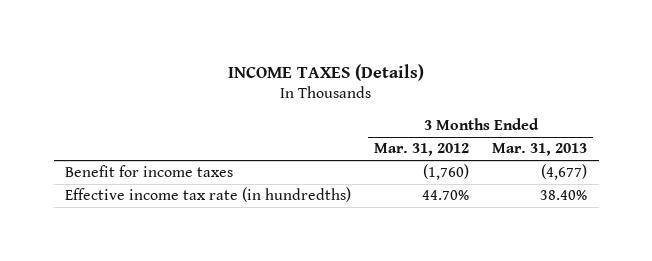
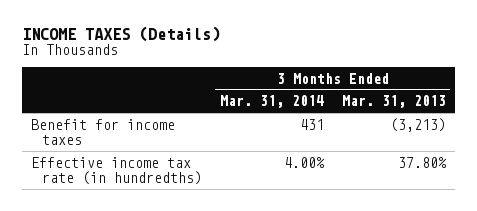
- | 3 Months Ended Mar. 31, 2012 | 3 Months Ended Mar. 31, 2013
+ | 3 Months Ended Mar. 31, 2014 | 3 Months Ended Mar. 31, 2013
- Benefit for income taxes | (1,760) | (4,677)
- Effective income tax rate (in hundredths) | 44.70% | 38.40%
+ Benefit for income taxes | 431 | (3,213)
+ Effective income tax rate (in hundredths) | 4.00% | 37.80%

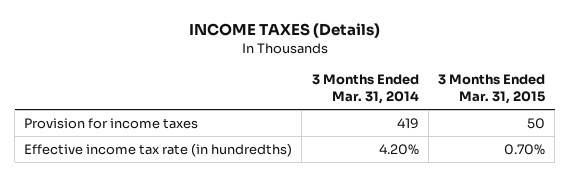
- | 3 Months Ended Mar. 31, 2014 | 3 Months Ended Mar. 31, 2013
+ | 3 Months Ended Mar. 31, 2014 | 3 Months Ended Mar. 31, 2015
- Benefit for income taxes | 431 | (3,213)
- Effective income tax rate (in hundredths) | 4.00% | 37.80%
+ Provision for income taxes | 419 | 50
+ Effective income tax rate (in hundredths) | 4.20% | 0.70%

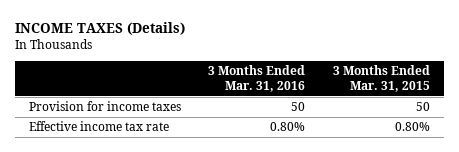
- | 3 Months Ended Mar. 31, 2014 | 3 Months Ended Mar. 31, 2015
+ | 3 Months Ended Mar. 31, 2016 | 3 Months Ended Mar. 31, 2015
- Effective income tax rate (in hundredths) | 4.20% | 0.70%
+ Effective income tax rate | 0.80% | 0.80%

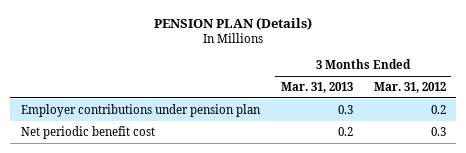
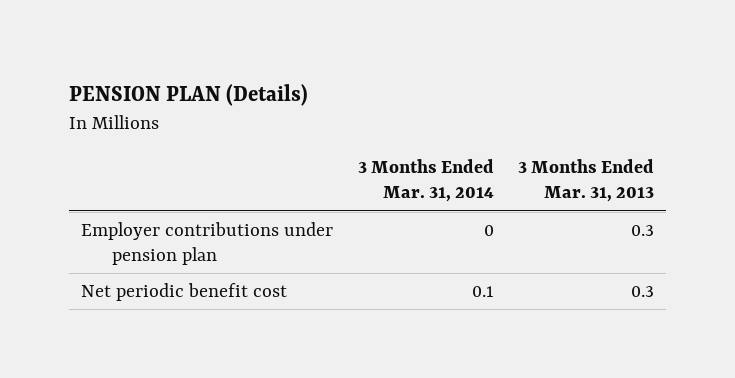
- | 3 Months Ended Mar. 31, 2013 | 3 Months Ended Mar. 31, 2012
+ | 3 Months Ended Mar. 31, 2014 | 3 Months Ended Mar. 31, 2013
- Net periodic benefit cost | 0.2 | 0.3
+ Net periodic benefit cost | 0.1 | 0.3

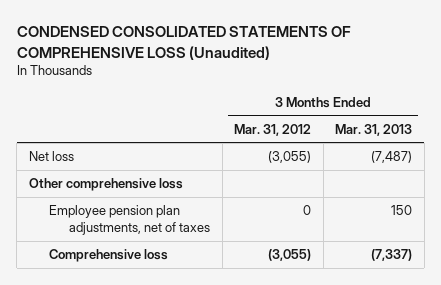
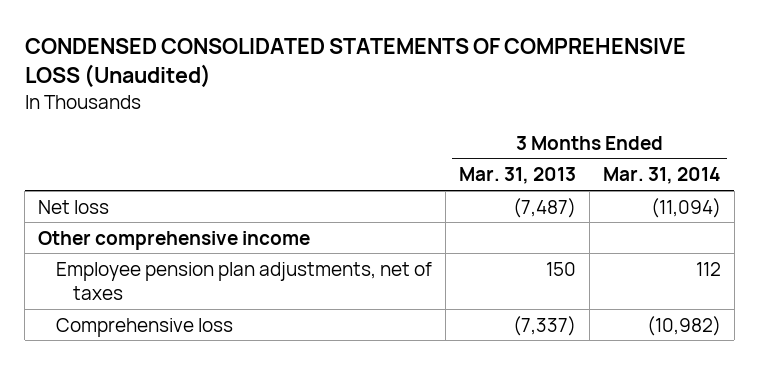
- | 3 Months Ended Mar. 31, 2012 | 3 Months Ended Mar. 31, 2013
+ | 3 Months Ended Mar. 31, 2013 | 3 Months Ended Mar. 31, 2014
- Other comprehensive loss
+ Other comprehensive income

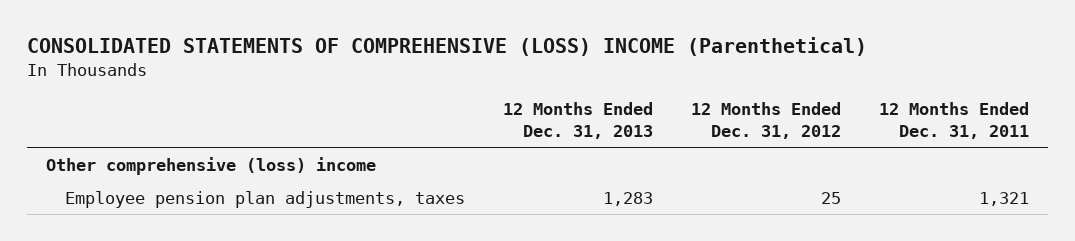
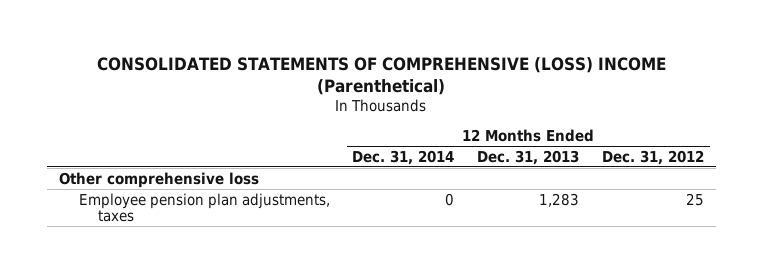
- | 12 Months Ended Dec. 31, 2013 | 12 Months Ended Dec. 31, 2012 | 12 Months Ended Dec. 31, 2011
+ | 12 Months Ended Dec. 31, 2014 | 12 Months Ended Dec. 31, 2013 | 12 Months Ended Dec. 31, 2012
- Other comprehensive (loss) income
+ Other comprehensive loss

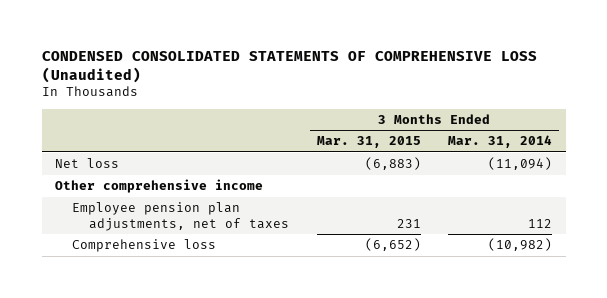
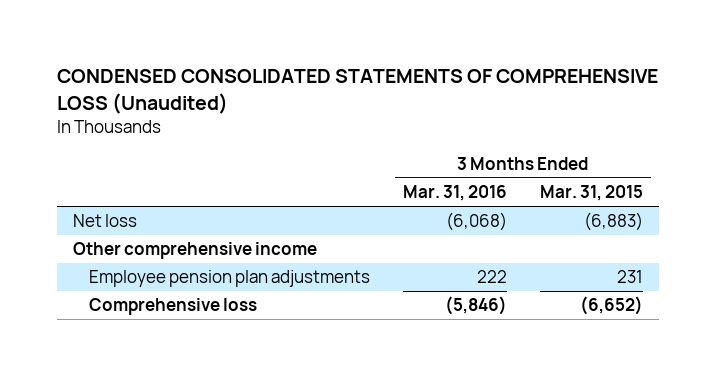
- | 3 Months Ended Mar. 31, 2015 | 3 Months Ended Mar. 31, 2014
+ | 3 Months Ended Mar. 31, 2016 | 3 Months Ended Mar. 31, 2015
- Employee pension plan adjustments, net of taxes | 231 | 112
+ Employee pension plan adjustments | 222 | 231

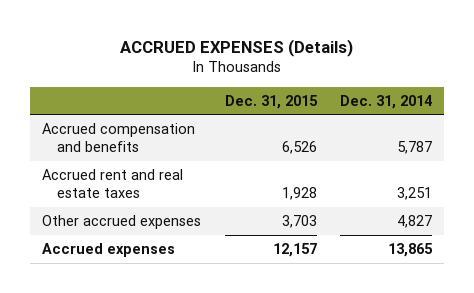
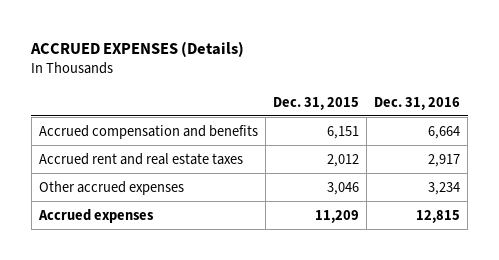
- | Dec. 31, 2015 | Dec. 31, 2014
+ | Dec. 31, 2015 | Dec. 31, 2016
- Accrued compensation and benefits | 6,526 | 5,787
- Accrued rent and real estate taxes | 1,928 | 3,251
- Other accrued expenses | 3,703 | 4,827
- Accrued expenses | 12,157 | 13,865
+ Accrued compensation and benefits | 6,151 | 6,664
+ Accrued rent and real estate taxes | 2,012 | 2,917
+ Other accrued expenses | 3,046 | 3,234
+ Accrued expenses | 11,209 | 12,815

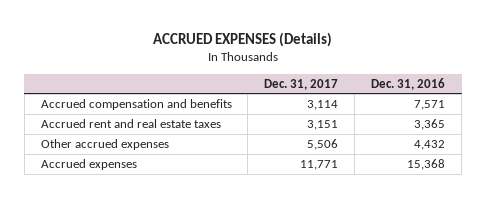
- | Dec. 31, 2015 | Dec. 31, 2016
+ | Dec. 31, 2017 | Dec. 31, 2016
- Accrued compensation and benefits | 6,151 | 6,664
- Accrued rent and real estate taxes | 2,012 | 2,917
- Other accrued expenses | 3,046 | 3,234
- Accrued expenses | 11,209 | 12,815
+ Accrued compensation and benefits | 3,114 | 7,571
+ Accrued rent and real estate taxes | 3,151 | 3,365
+ Other accrued expenses | 5,506 | 4,432
+ Accrued expenses | 11,771 | 15,368

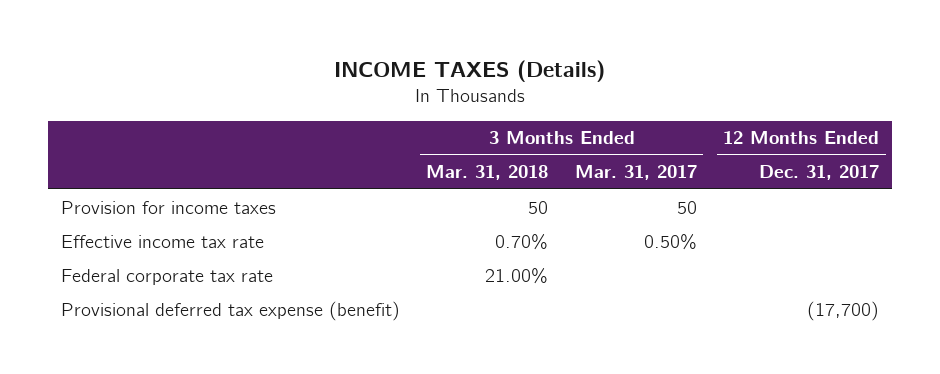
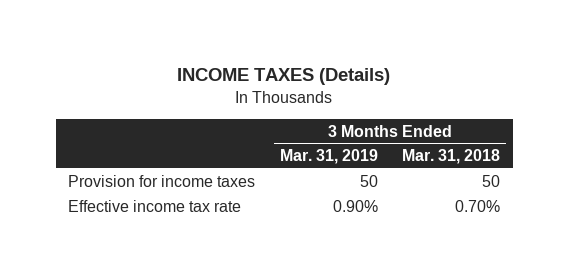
- | 3 Months Ended Mar. 31, 2018 | 3 Months Ended Mar. 31, 2017 | 12 Months Ended Dec. 31, 2017
+ | 3 Months Ended Mar. 31, 2019 | 3 Months Ended Mar. 31, 2018
- Federal corporate tax rate | 21.00% | |
- Provisional deferred tax expense (benefit) | | | (17,700)

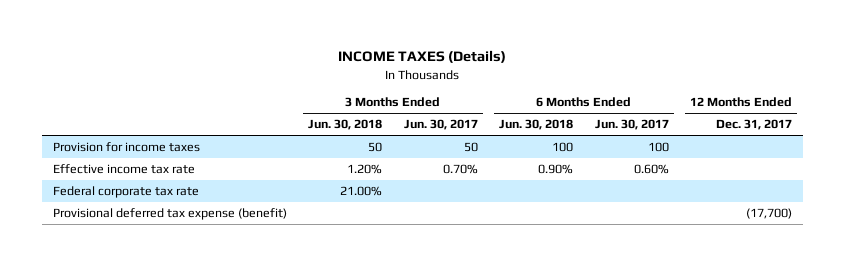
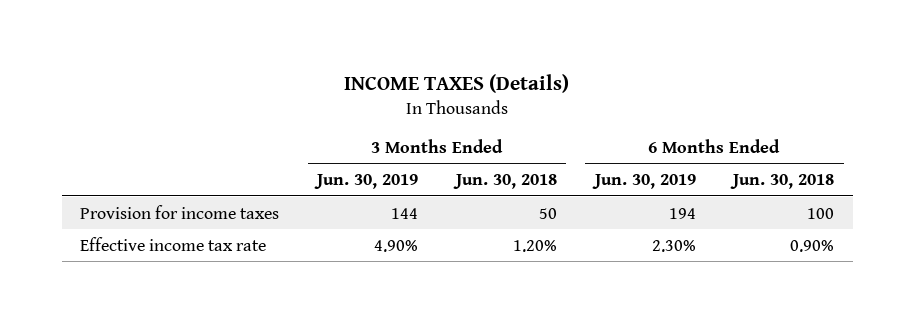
- | 3 Months Ended Jun. 30, 2018 | 3 Months Ended Jun. 30, 2017 | 6 Months Ended Jun. 30, 2018 | 6 Months Ended Jun. 30, 2017 | 12 Months Ended Dec. 31, 2017
+ | 3 Months Ended Jun. 30, 2019 | 3 Months Ended Jun. 30, 2018 | 6 Months Ended Jun. 30, 2019 | 6 Months Ended Jun. 30, 2018
- Federal corporate tax rate | 21.00% | | | |
- Provisional deferred tax expense (benefit) | | | | | (17,700)

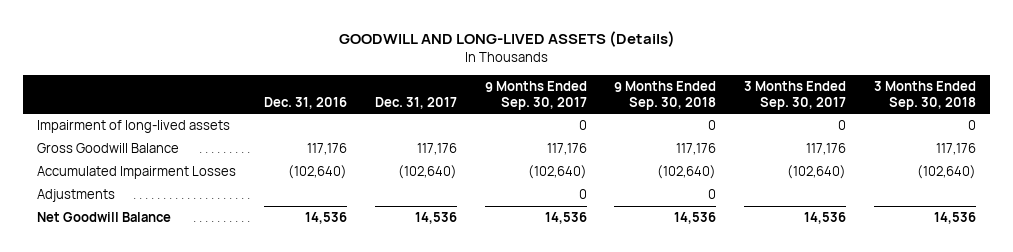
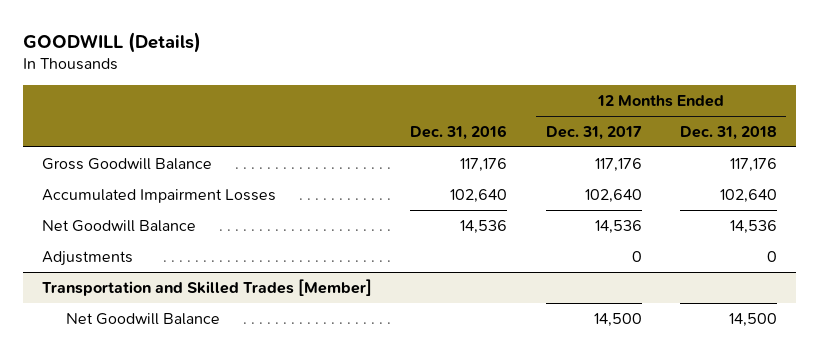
- GOODWILL AND LONG-LIVED ASSETS (Details)
+ GOODWILL (Details)
- | Dec. 31, 2016 | Dec. 31, 2017 | 9 Months Ended Sep. 30, 2017 | 9 Months Ended Sep. 30, 2018 | 3 Months Ended Sep. 30, 2017 | 3 Months Ended Sep. 30, 2018
+ | Dec. 31, 2016 | 12 Months Ended Dec. 31, 2017 | 12 Months Ended Dec. 31, 2018
- Impairment of long-lived assets | | | 0 | 0 | 0 | 0
- Accumulated Impairment Losses | (102,640) | (102,640) | (102,640) | (102,640) | (102,640) | (102,640)
+ Accumulated Impairment Losses | 102,640 | 102,640 | 102,640
moved down: Adjustments | | 0 | 0
+ Transportation and Skilled Trades [Member]
+ Net Goodwill Balance | | 14,500 | 14,500

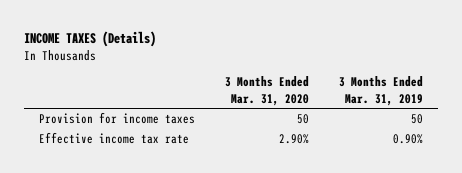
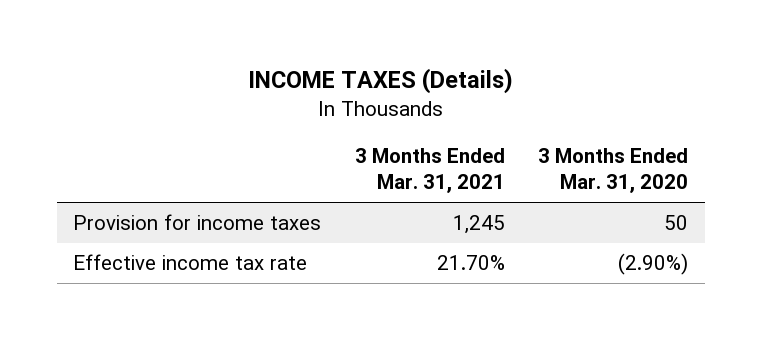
- | 3 Months Ended Mar. 31, 2020 | 3 Months Ended Mar. 31, 2019
+ | 3 Months Ended Mar. 31, 2021 | 3 Months Ended Mar. 31, 2020
- Effective income tax rate | 2.90% | 0.90%
+ Effective income tax rate | 21.70% | (2.90%)

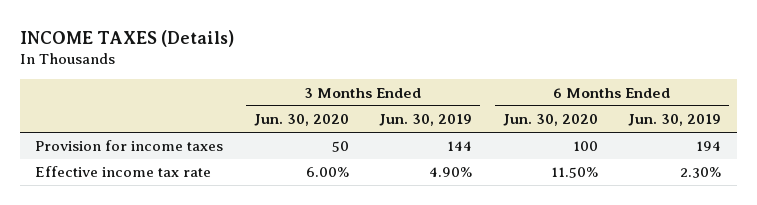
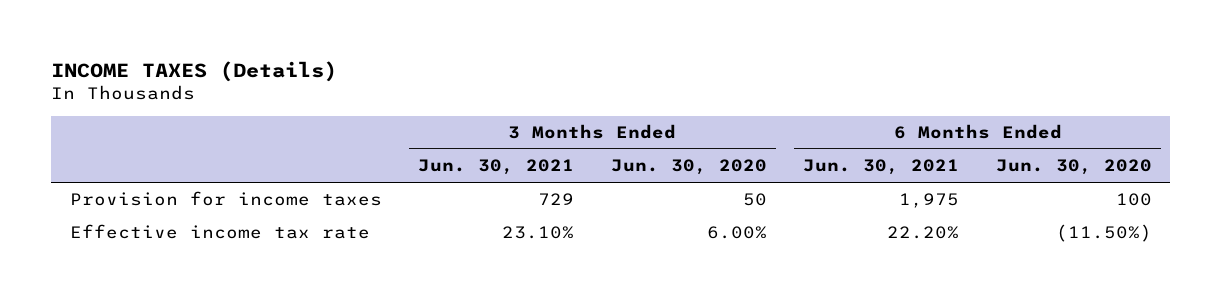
- | 3 Months Ended Jun. 30, 2020 | 3 Months Ended Jun. 30, 2019 | 6 Months Ended Jun. 30, 2020 | 6 Months Ended Jun. 30, 2019
+ | 3 Months Ended Jun. 30, 2021 | 3 Months Ended Jun. 30, 2020 | 6 Months Ended Jun. 30, 2021 | 6 Months Ended Jun. 30, 2020
- Effective income tax rate | 6.00% | 4.90% | 11.50% | 2.30%
+ Effective income tax rate | 23.10% | 6.00% | 22.20% | (11.50%)

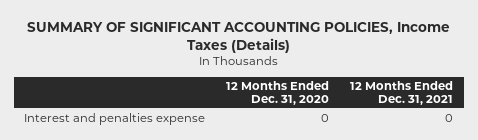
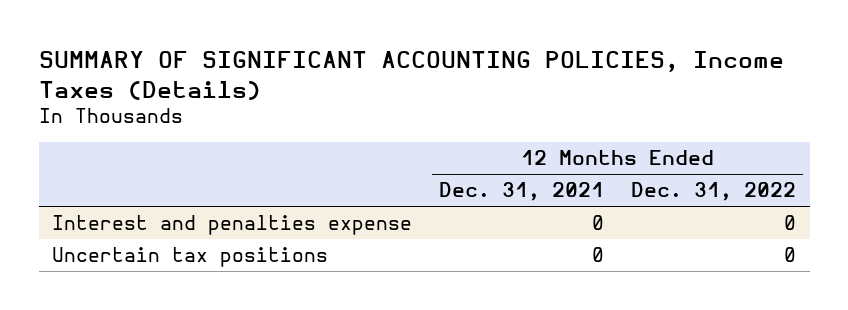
- | 12 Months Ended Dec. 31, 2020 | 12 Months Ended Dec. 31, 2021
+ | 12 Months Ended Dec. 31, 2021 | 12 Months Ended Dec. 31, 2022
+ Uncertain tax positions | 0 | 0

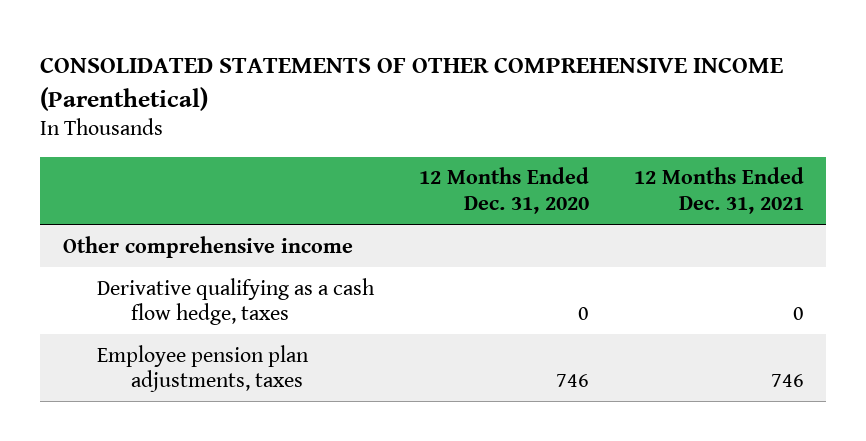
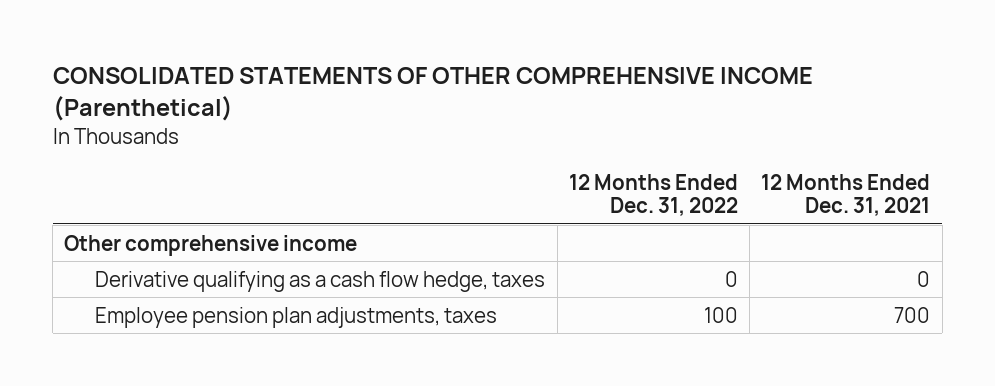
- | 12 Months Ended Dec. 31, 2020 | 12 Months Ended Dec. 31, 2021
+ | 12 Months Ended Dec. 31, 2022 | 12 Months Ended Dec. 31, 2021
- Employee pension plan adjustments, taxes | 746 | 746
+ Employee pension plan adjustments, taxes | 100 | 700

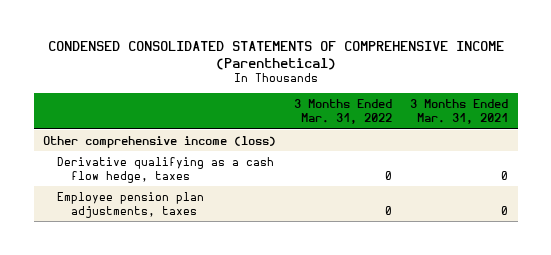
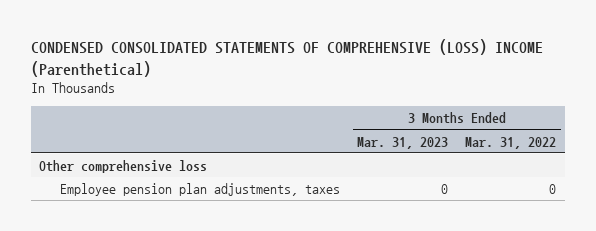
- CONDENSED CONSOLIDATED STATEMENTS OF COMPREHENSIVE INCOME (Parenthetical)
+ CONDENSED CONSOLIDATED STATEMENTS OF COMPREHENSIVE (LOSS) INCOME (Parenthetical)
- | 3 Months Ended Mar. 31, 2022 | 3 Months Ended Mar. 31, 2021
+ | 3 Months Ended Mar. 31, 2023 | 3 Months Ended Mar. 31, 2022
- Other comprehensive income (loss)
- Derivative qualifying as a cash flow hedge, taxes | 0 | 0
+ Other comprehensive loss

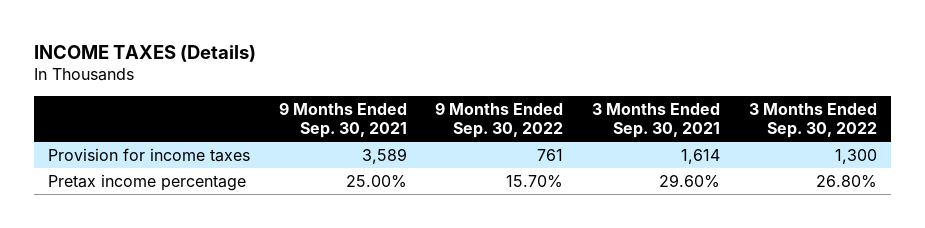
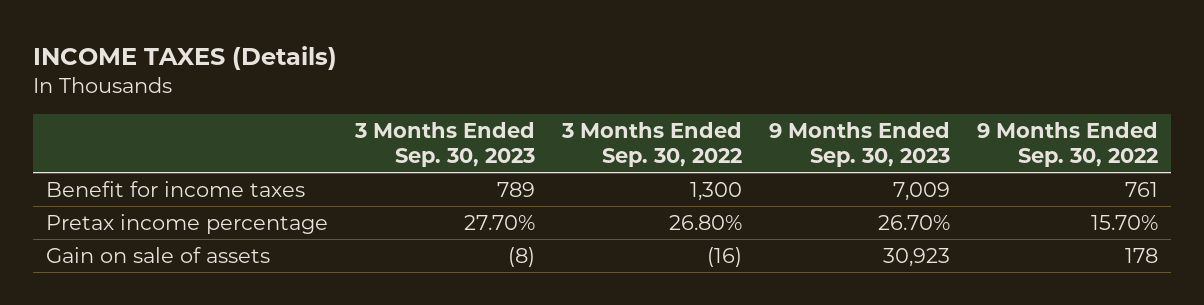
- | 9 Months Ended Sep. 30, 2021 | 9 Months Ended Sep. 30, 2022 | 3 Months Ended Sep. 30, 2021 | 3 Months Ended Sep. 30, 2022
+ | 3 Months Ended Sep. 30, 2023 | 3 Months Ended Sep. 30, 2022 | 9 Months Ended Sep. 30, 2023 | 9 Months Ended Sep. 30, 2022
- Provision for income taxes | 3,589 | 761 | 1,614 | 1,300
+ Benefit for income taxes | 789 | 1,300 | 7,009 | 761
+ Gain on sale of assets | (8) | (16) | 30,923 | 178

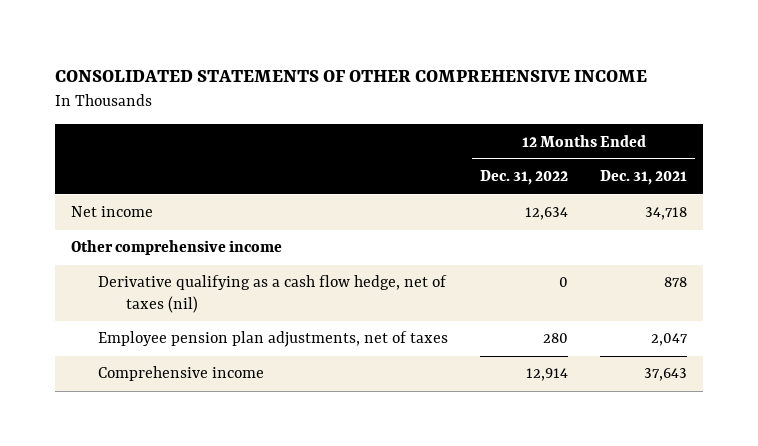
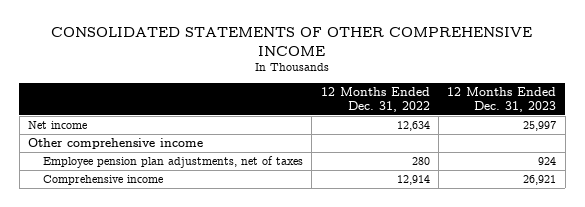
- | 12 Months Ended Dec. 31, 2022 | 12 Months Ended Dec. 31, 2021
+ | 12 Months Ended Dec. 31, 2022 | 12 Months Ended Dec. 31, 2023
- Derivative qualifying as a cash flow hedge, net of taxes (nil) | 0 | 878

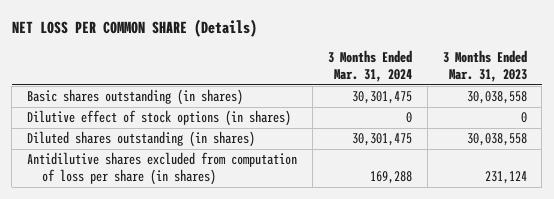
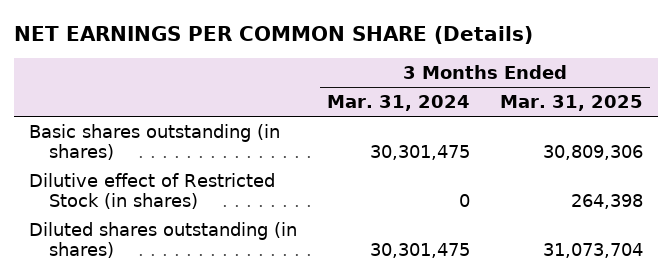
- NET LOSS PER COMMON SHARE (Details)
+ NET EARNINGS PER COMMON SHARE (Details)
- | 3 Months Ended Mar. 31, 2024 | 3 Months Ended Mar. 31, 2023
+ | 3 Months Ended Mar. 31, 2024 | 3 Months Ended Mar. 31, 2025
- Dilutive effect of stock options (in shares) | 0 | 0
+ Dilutive effect of Restricted Stock (in shares) | 0 | 264,398
- Antidilutive shares excluded from computation of loss per share (in shares) | 169,288 | 231,124

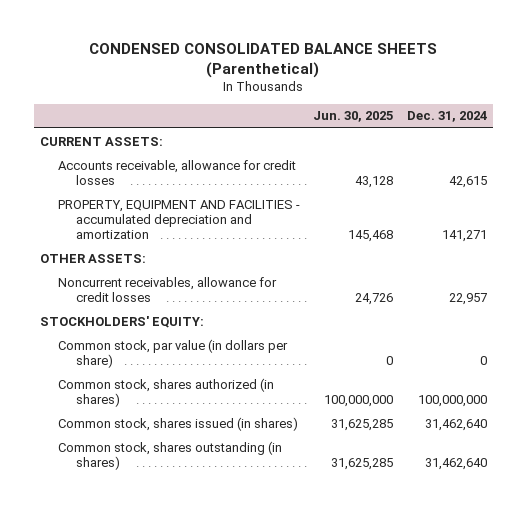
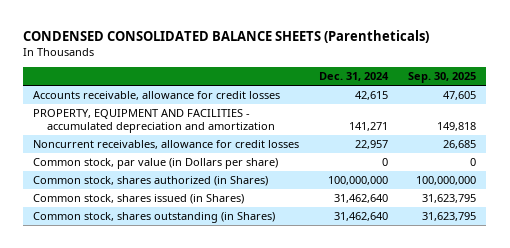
- CONDENSED CONSOLIDATED BALANCE SHEETS (Parenthetical)
+ CONDENSED CONSOLIDATED BALANCE SHEETS (Parentheticals)
- | Jun. 30, 2025 | Dec. 31, 2024
+ | Dec. 31, 2024 | Sep. 30, 2025
- CURRENT ASSETS:
- OTHER ASSETS:
- STOCKHOLDERS' EQUITY:
- Common stock, par value (in dollars per share) | 0 | 0
- Common stock, shares authorized (in shares) | 100,000,000 | 100,000,000
- Common stock, shares issued (in shares) | 31,625,285 | 31,462,640
- Common stock, shares outstanding (in shares) | 31,625,285 | 31,462,640
+ Common stock, par value (in Dollars per share) | 0 | 0
+ Common stock, shares authorized (in Shares) | 100,000,000 | 100,000,000
+ Common stock, shares issued (in Shares) | 31,462,640 | 31,623,795
+ Common stock, shares outstanding (in Shares) | 31,462,640 | 31,623,795

